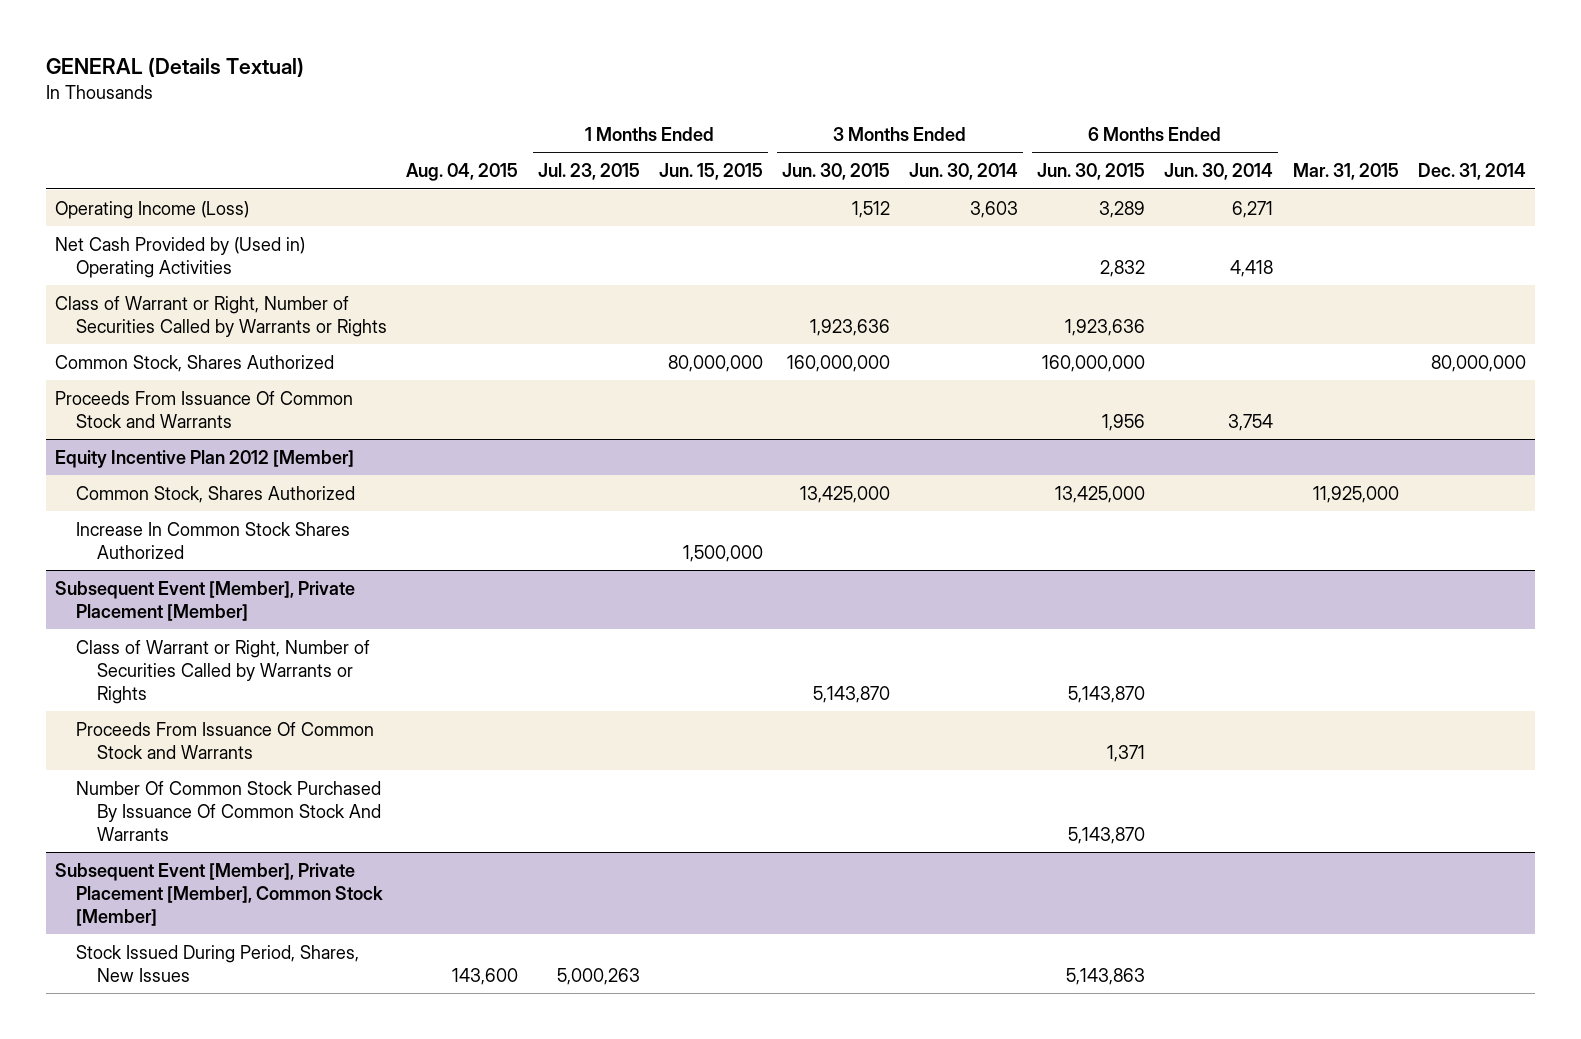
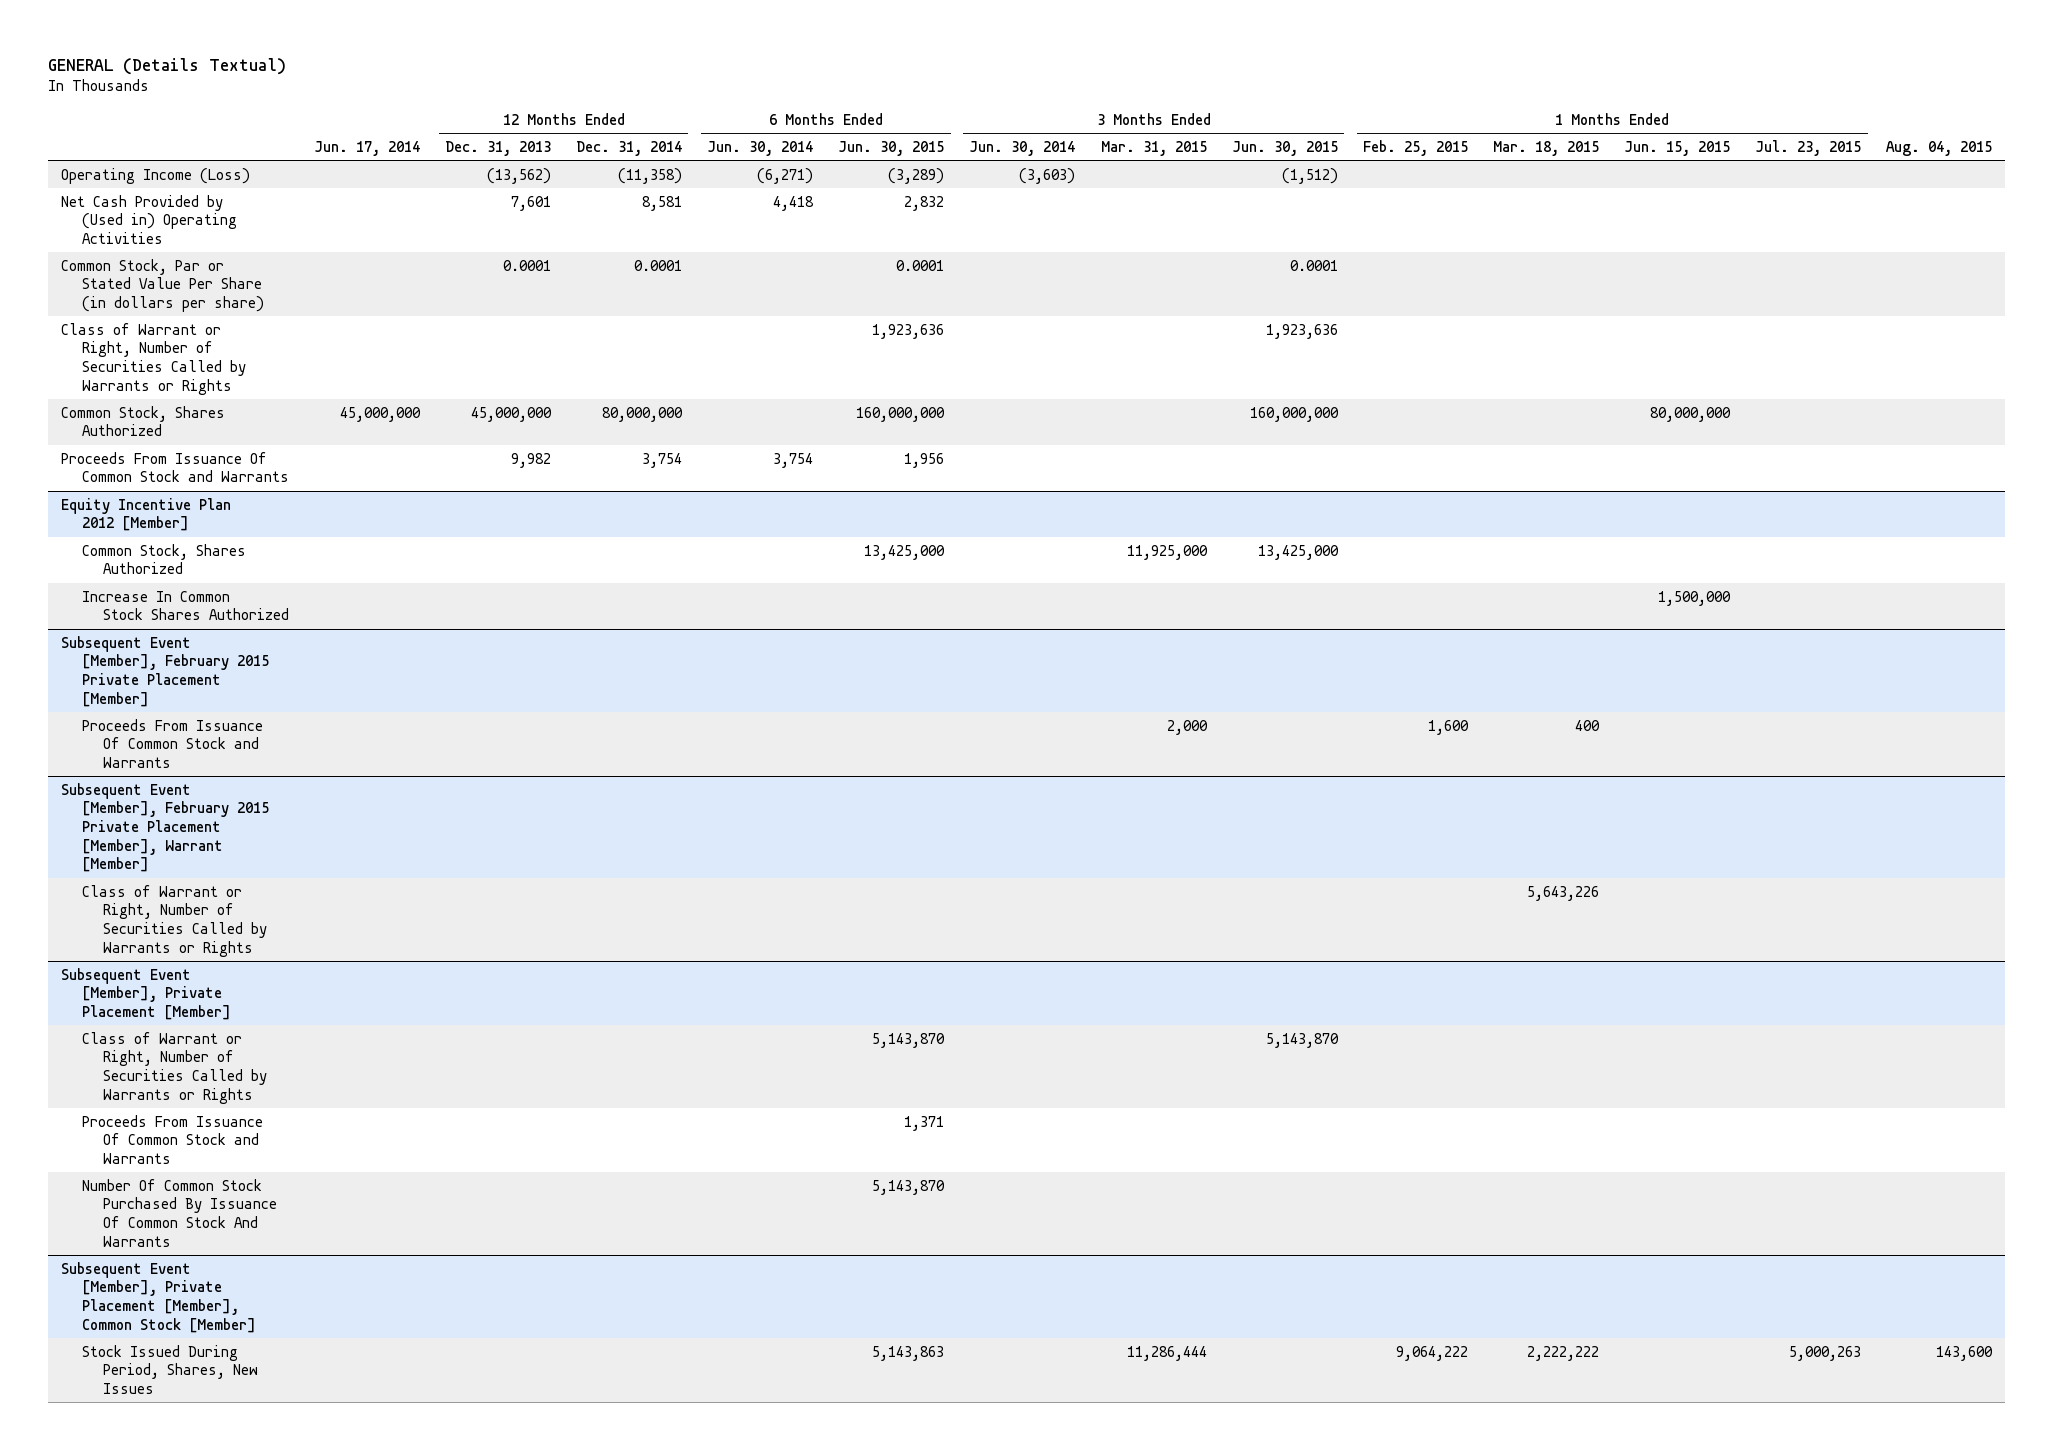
- | Aug. 04, 2015 | 1 Months Ended Jul. 23, 2015 | 1 Months Ended Jun. 15, 2015 | 3 Months Ended Jun. 30, 2015 | 3 Months Ended Jun. 30, 2014 | 6 Months Ended Jun. 30, 2015 | 6 Months Ended Jun. 30, 2014 | Mar. 31, 2015 | Dec. 31, 2014
+ | Jun. 17, 2014 | 12 Months Ended Dec. 31, 2013 | 12 Months Ended Dec. 31, 2014 | 6 Months Ended Jun. 30, 2014 | 6 Months Ended Jun. 30, 2015 | 3 Months Ended Jun. 30, 2014 | 3 Months Ended Mar. 31, 2015 | 3 Months Ended Jun. 30, 2015 | 1 Months Ended Feb. 25, 2015 | 1 Months Ended Mar. 18, 2015 | 1 Months Ended Jun. 15, 2015 | 1 Months Ended Jul. 23, 2015 | Aug. 04, 2015
- Operating Income (Loss) | | | | 1,512 | 3,603 | 3,289 | 6,271 | |
+ Operating Income (Loss) | | (13,562) | (11,358) | (6,271) | (3,289) | (3,603) | | (1,512) | | | | |
+ Common Stock, Par or Stated Value Per Share (in dollars per share) | | 0.0001 | 0.0001 | | 0.0001 | | | 0.0001 | | | | |
+ Subsequent Event [Member], February 2015 Private Placement [Member]
+ Proceeds From Issuance Of Common Stock and Warrants | | | | | | | 2,000 | | 1,600 | 400 | | |
+ Subsequent Event [Member], February 2015 Private Placement [Member], Warrant [Member]
+ Class of Warrant or Right, Number of Securities Called by Warrants or Rights | | | | | | | | | | 5,643,226 | | |

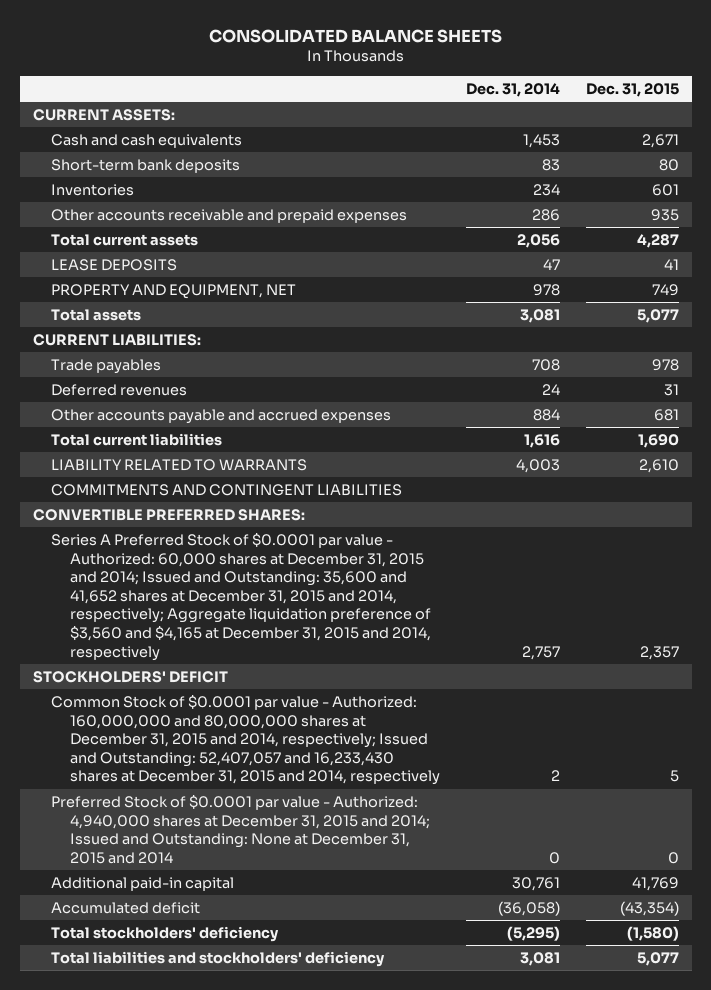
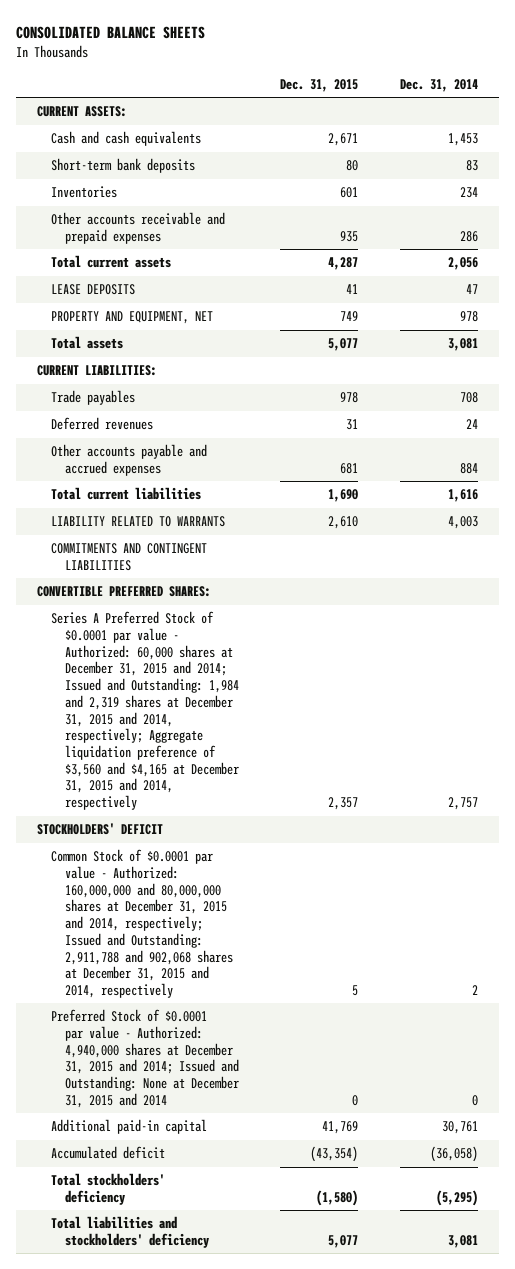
- | Dec. 31, 2014 | Dec. 31, 2015
+ | Dec. 31, 2015 | Dec. 31, 2014
- Series A Preferred Stock of $0.0001 par value - Authorized: 60,000 shares at December 31, 2015 and 2014; Issued and Outstanding: 35,600 and 41,652 shares at December 31, 2015 and 2014, respectively; Aggregate liquidation preference of $3,560 and $4,165 at December 31, 2015 and 2014, respectively | 2,757 | 2,357
+ Series A Preferred Stock of $0.0001 par value - Authorized: 60,000 shares at December 31, 2015 and 2014; Issued and Outstanding: 1,984 and 2,319 shares at December 31, 2015 and 2014, respectively; Aggregate liquidation preference of $3,560 and $4,165 at December 31, 2015 and 2014, respectively | 2,357 | 2,757
- Common Stock of $0.0001 par value - Authorized: 160,000,000 and 80,000,000 shares at December 31, 2015 and 2014, respectively; Issued and Outstanding: 52,407,057 and 16,233,430 shares at December 31, 2015 and 2014, respectively | 2 | 5
+ Common Stock of $0.0001 par value - Authorized: 160,000,000 and 80,000,000 shares at December 31, 2015 and 2014, respectively; Issued and Outstanding: 2,911,788 and 902,068 shares at December 31, 2015 and 2014, respectively | 5 | 2

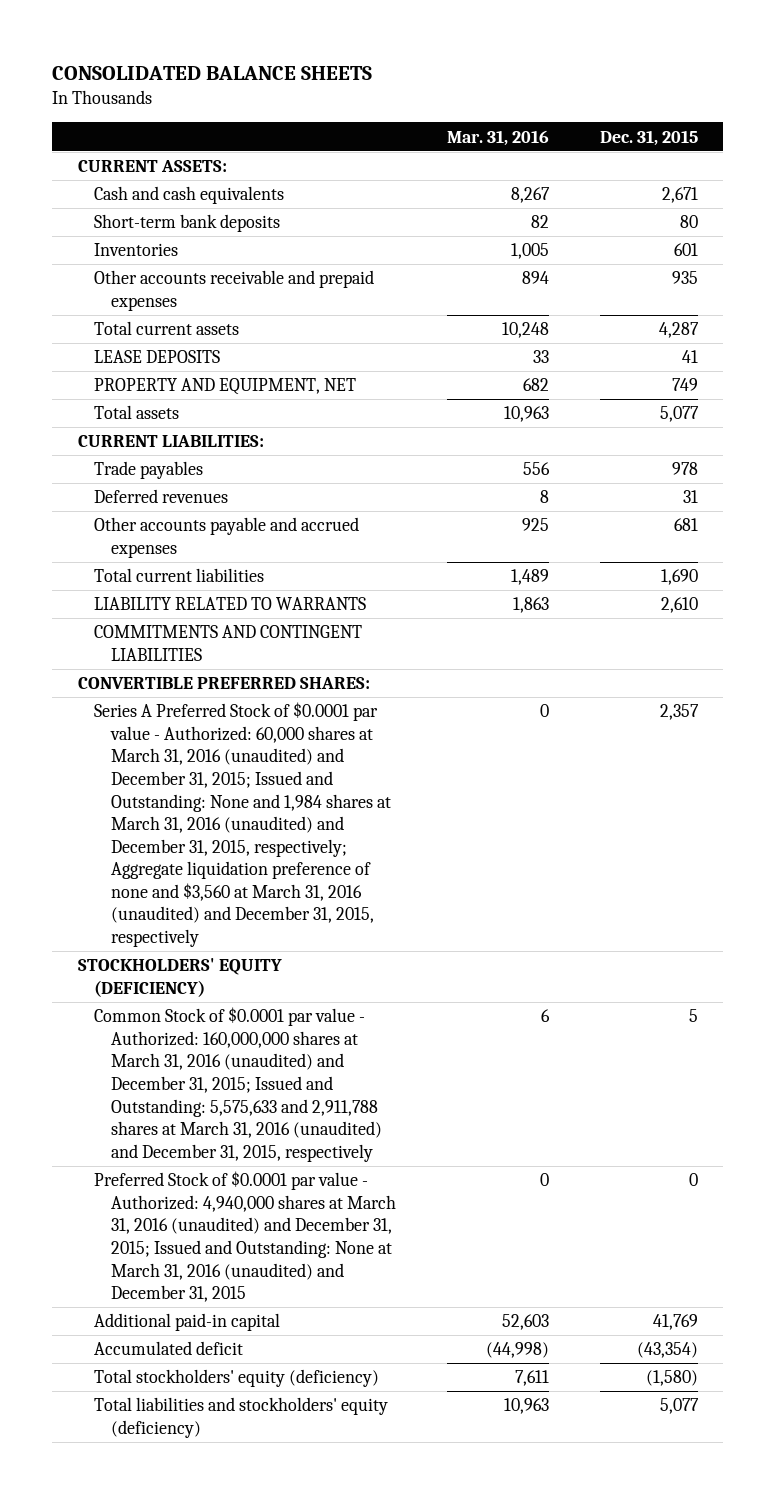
- | Dec. 31, 2015 | Dec. 31, 2014
+ | Mar. 31, 2016 | Dec. 31, 2015
- Series A Preferred Stock of $0.0001 par value - Authorized: 60,000 shares at December 31, 2015 and 2014; Issued and Outstanding: 1,984 and 2,319 shares at December 31, 2015 and 2014, respectively; Aggregate liquidation preference of $3,560 and $4,165 at December 31, 2015 and 2014, respectively | 2,357 | 2,757
- STOCKHOLDERS' DEFICIT
- Common Stock of $0.0001 par value - Authorized: 160,000,000 and 80,000,000 shares at December 31, 2015 and 2014, respectively; Issued and Outstanding: 2,911,788 and 902,068 shares at December 31, 2015 and 2014, respectively | 5 | 2
- Preferred Stock of $0.0001 par value - Authorized: 4,940,000 shares at December 31, 2015 and 2014; Issued and Outstanding: None at December 31, 2015 and 2014 | 0 | 0
+ Series A Preferred Stock of $0.0001 par value - Authorized: 60,000 shares at March 31, 2016 (unaudited) and December 31, 2015; Issued and Outstanding: None and 1,984 shares at March 31, 2016 (unaudited) and December 31, 2015, respectively; Aggregate liquidation preference of none and $3,560 at March 31, 2016 (unaudited) and December 31, 2015, respectively | 0 | 2,357
+ STOCKHOLDERS' EQUITY (DEFICIENCY)
+ Common Stock of $0.0001 par value - Authorized: 160,000,000 shares at March 31, 2016 (unaudited) and December 31, 2015; Issued and Outstanding: 5,575,633 and 2,911,788 shares at March 31, 2016 (unaudited) and December 31, 2015, respectively | 6 | 5
+ Preferred Stock of $0.0001 par value - Authorized: 4,940,000 shares at March 31, 2016 (unaudited) and December 31, 2015; Issued and Outstanding: None at March 31, 2016 (unaudited) and December 31, 2015 | 0 | 0
- Total stockholders' deficiency | (1,580) | (5,295)
- Total liabilities and stockholders' deficiency | 5,077 | 3,081
+ Total stockholders' equity (deficiency) | 7,611 | (1,580)
+ Total liabilities and stockholders' equity (deficiency) | 10,963 | 5,077

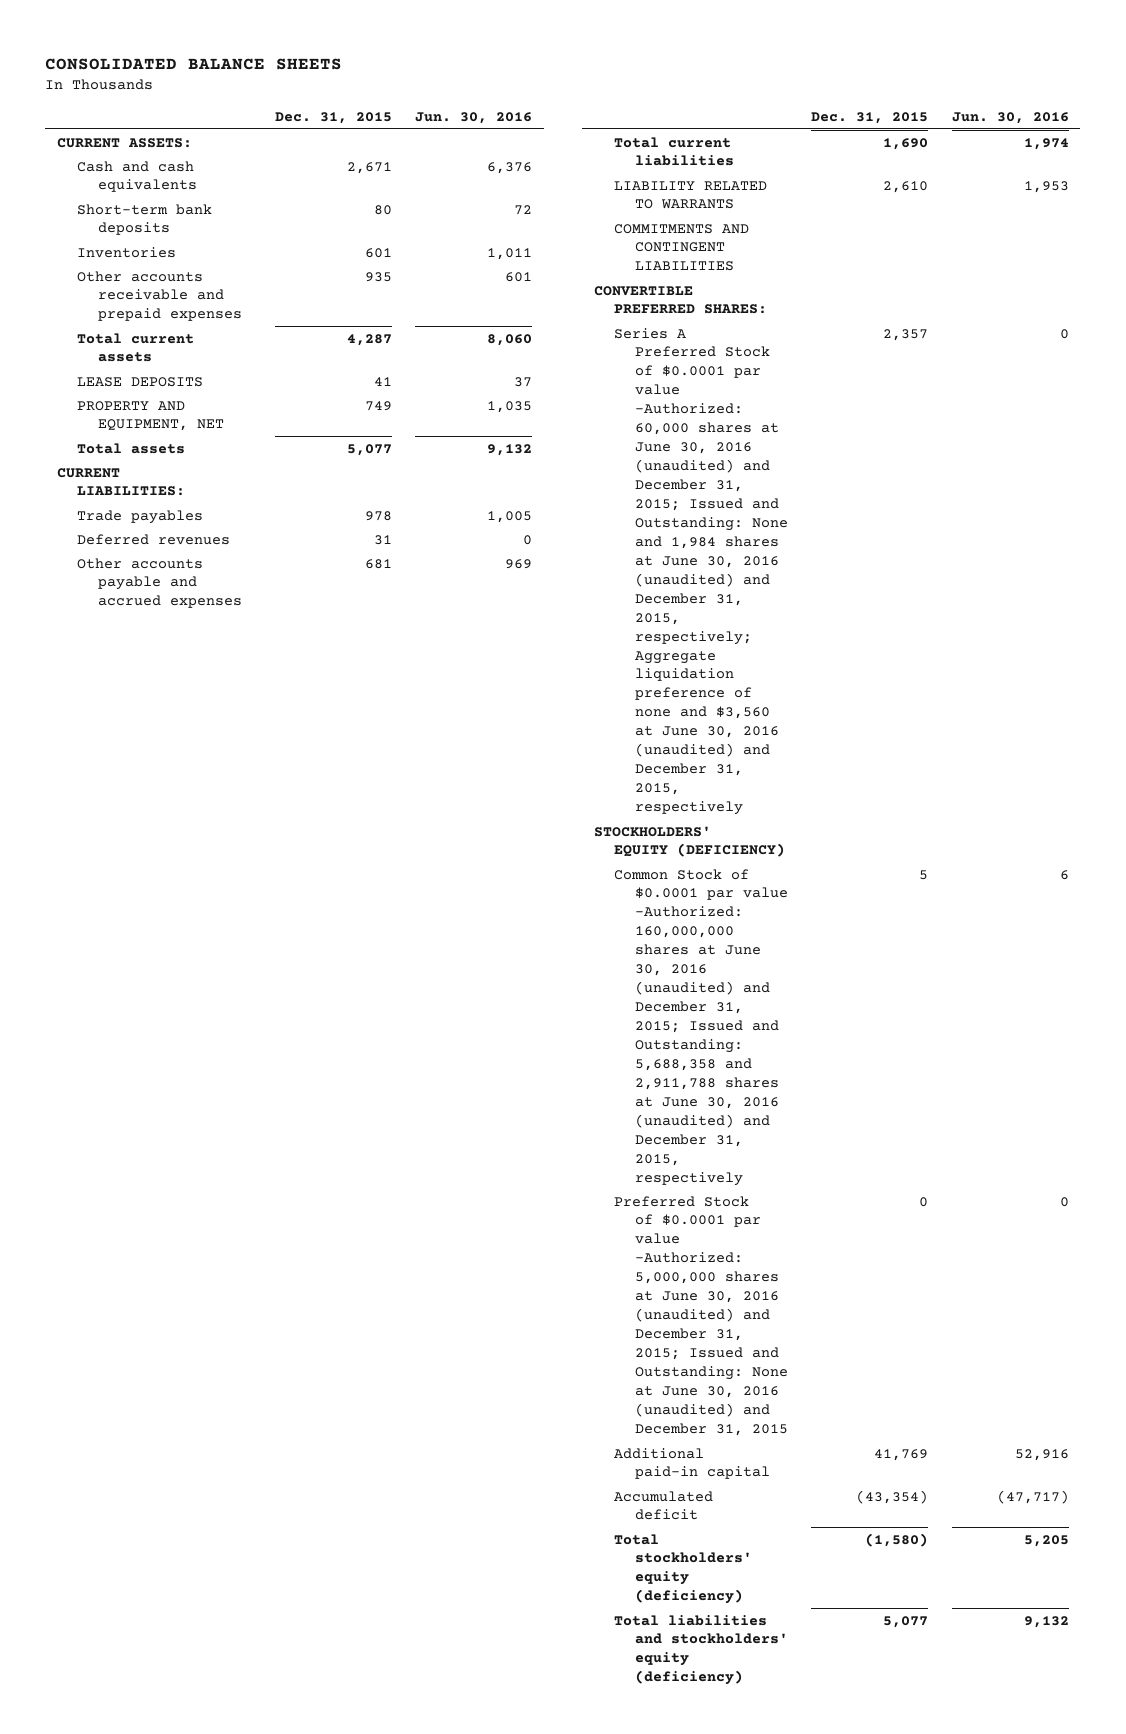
- | Mar. 31, 2016 | Dec. 31, 2015
+ | Dec. 31, 2015 | Jun. 30, 2016
- Series A Preferred Stock of $0.0001 par value - Authorized: 60,000 shares at March 31, 2016 (unaudited) and December 31, 2015; Issued and Outstanding: None and 1,984 shares at March 31, 2016 (unaudited) and December 31, 2015, respectively; Aggregate liquidation preference of none and $3,560 at March 31, 2016 (unaudited) and December 31, 2015, respectively | 0 | 2,357
+ Series A Preferred Stock of $0.0001 par value -Authorized: 60,000 shares at June 30, 2016 (unaudited) and December 31, 2015; Issued and Outstanding: None and 1,984 shares at June 30, 2016 (unaudited) and December 31, 2015, respectively; Aggregate liquidation preference of none and $3,560 at June 30, 2016 (unaudited) and December 31, 2015, respectively | 2,357 | 0
- Common Stock of $0.0001 par value - Authorized: 160,000,000 shares at March 31, 2016 (unaudited) and December 31, 2015; Issued and Outstanding: 5,575,633 and 2,911,788 shares at March 31, 2016 (unaudited) and December 31, 2015, respectively | 6 | 5
- Preferred Stock of $0.0001 par value - Authorized: 4,940,000 shares at March 31, 2016 (unaudited) and December 31, 2015; Issued and Outstanding: None at March 31, 2016 (unaudited) and December 31, 2015 | 0 | 0
+ Common Stock of $0.0001 par value -Authorized: 160,000,000 shares at June 30, 2016 (unaudited) and December 31, 2015; Issued and Outstanding: 5,688,358 and 2,911,788 shares at June 30, 2016 (unaudited) and December 31, 2015, respectively | 5 | 6
+ Preferred Stock of $0.0001 par value -Authorized: 5,000,000 shares at June 30, 2016 (unaudited) and December 31, 2015; Issued and Outstanding: None at June 30, 2016 (unaudited) and December 31, 2015 | 0 | 0

